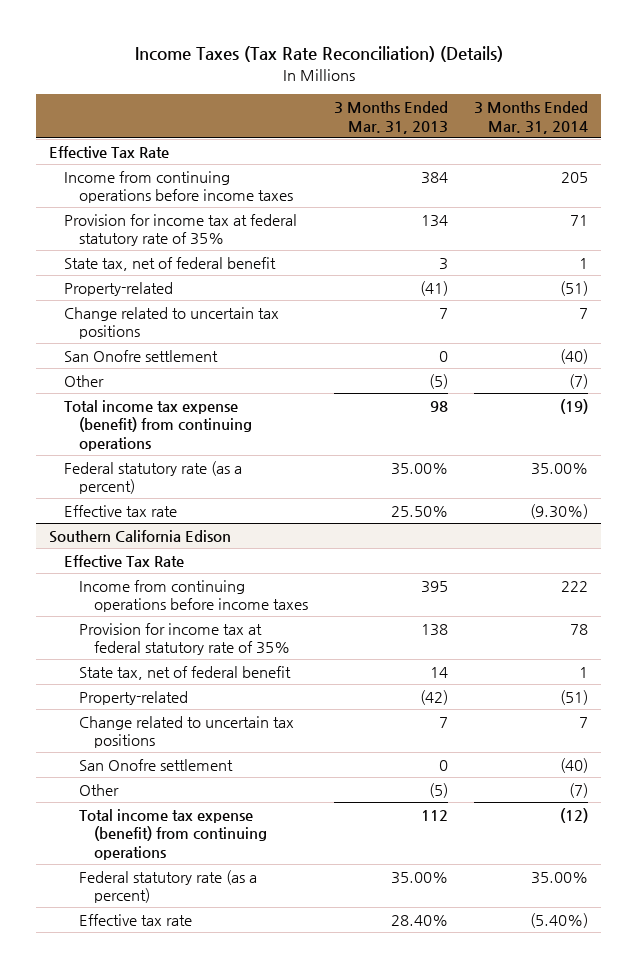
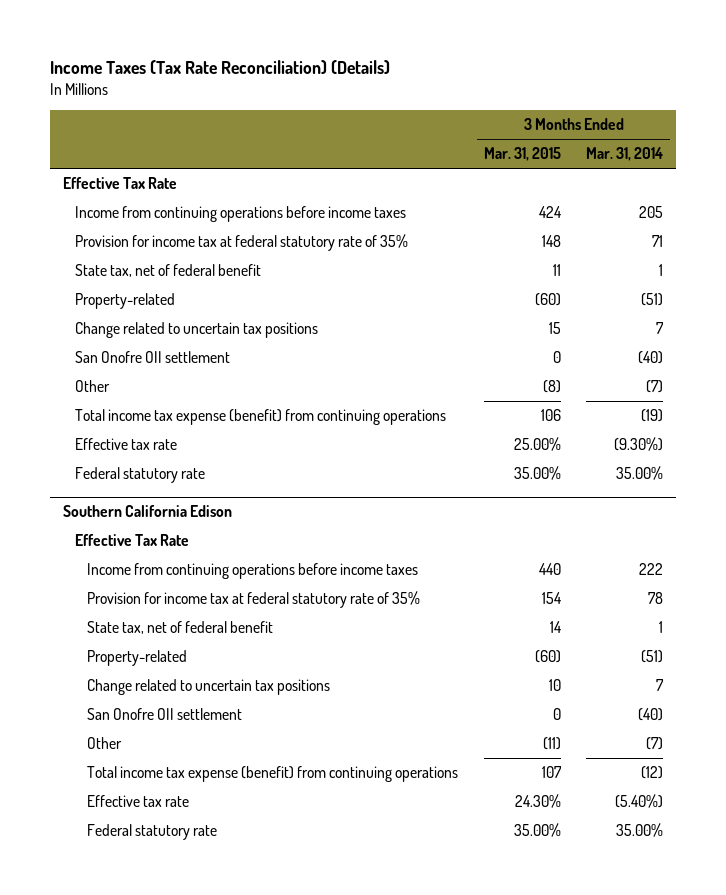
- | 3 Months Ended Mar. 31, 2013 | 3 Months Ended Mar. 31, 2014
+ | 3 Months Ended Mar. 31, 2015 | 3 Months Ended Mar. 31, 2014
- San Onofre settlement | 0 | (40)
+ San Onofre OII settlement | 0 | (40)
- Federal statutory rate (as a percent) | 35.00% | 35.00%
+ Federal statutory rate | 35.00% | 35.00%
@ Southern California Edison
- San Onofre settlement | 0 | (40)
+ San Onofre OII settlement | 0 | (40)
- Federal statutory rate (as a percent) | 35.00% | 35.00%
+ Federal statutory rate | 35.00% | 35.00%

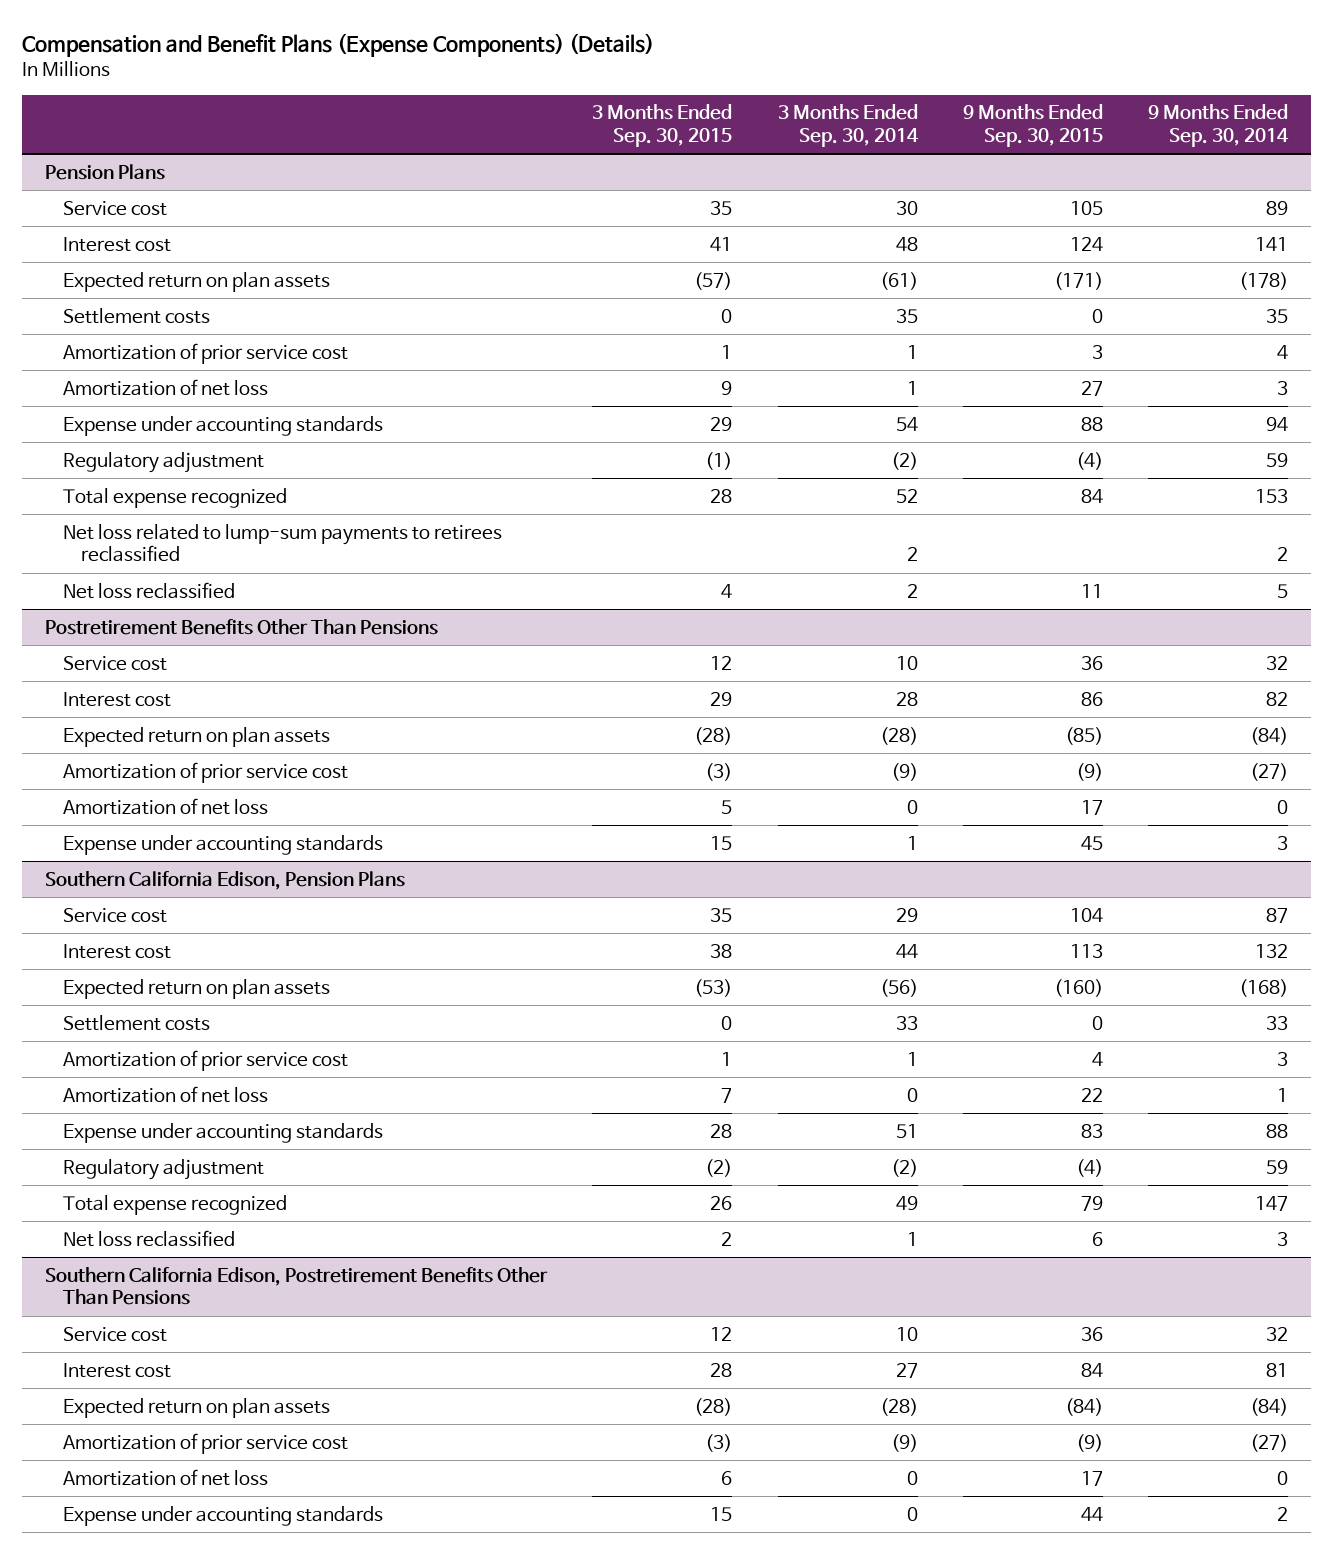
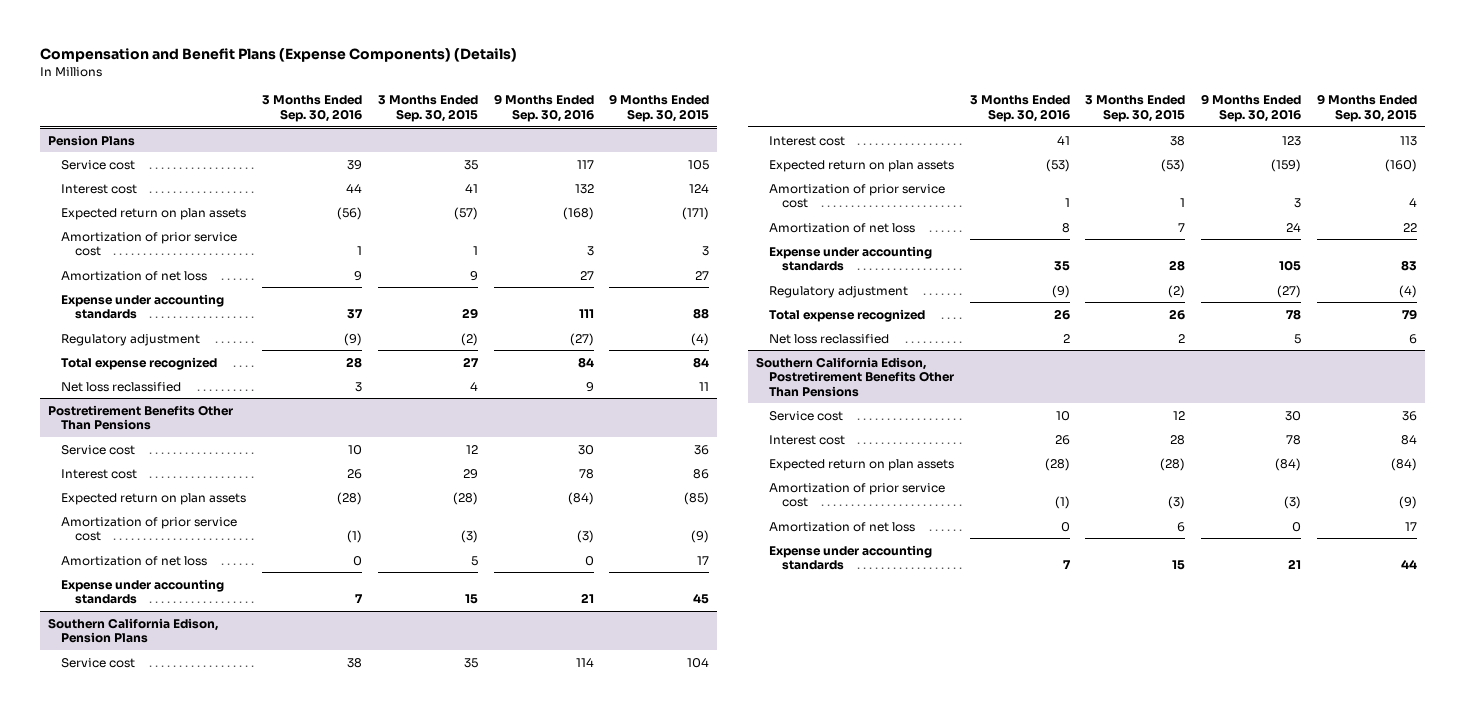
- | 3 Months Ended Sep. 30, 2015 | 3 Months Ended Sep. 30, 2014 | 9 Months Ended Sep. 30, 2015 | 9 Months Ended Sep. 30, 2014
+ | 3 Months Ended Sep. 30, 2016 | 3 Months Ended Sep. 30, 2015 | 9 Months Ended Sep. 30, 2016 | 9 Months Ended Sep. 30, 2015
@ Pension Plans
- Settlement costs | 0 | 35 | 0 | 35
- Regulatory adjustment | (1) | (2) | (4) | 59
- Total expense recognized | 28 | 52 | 84 | 153
- Net loss related to lump-sum payments to retirees reclassified | | 2 | | 2
+ Regulatory adjustment | (9) | (2) | (27) | (4)
+ Total expense recognized | 28 | 27 | 84 | 84
@ Southern California Edison, Pension Plans
- Settlement costs | 0 | 33 | 0 | 33

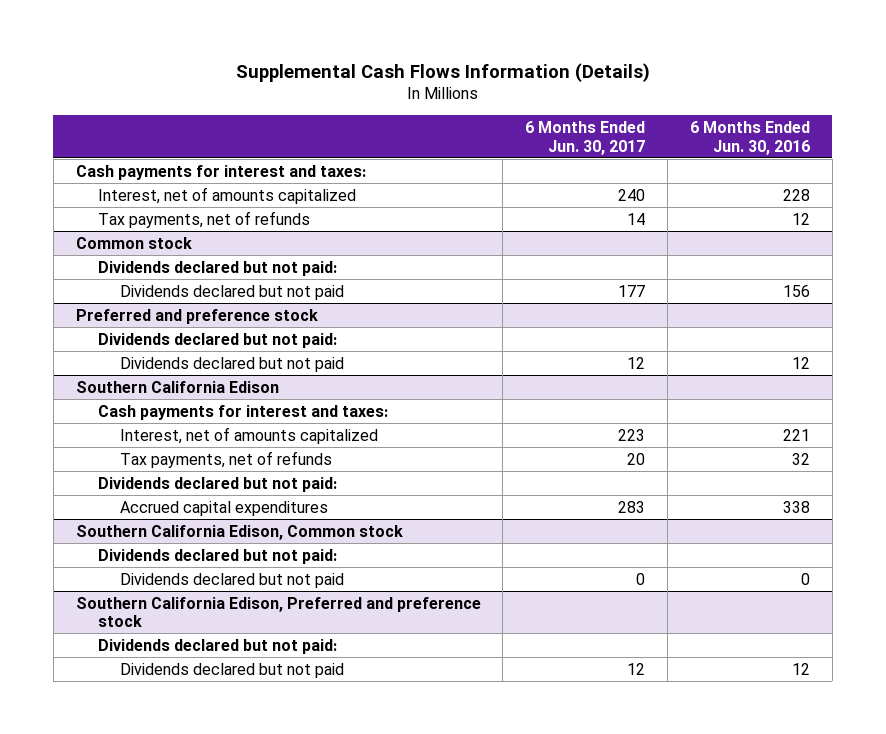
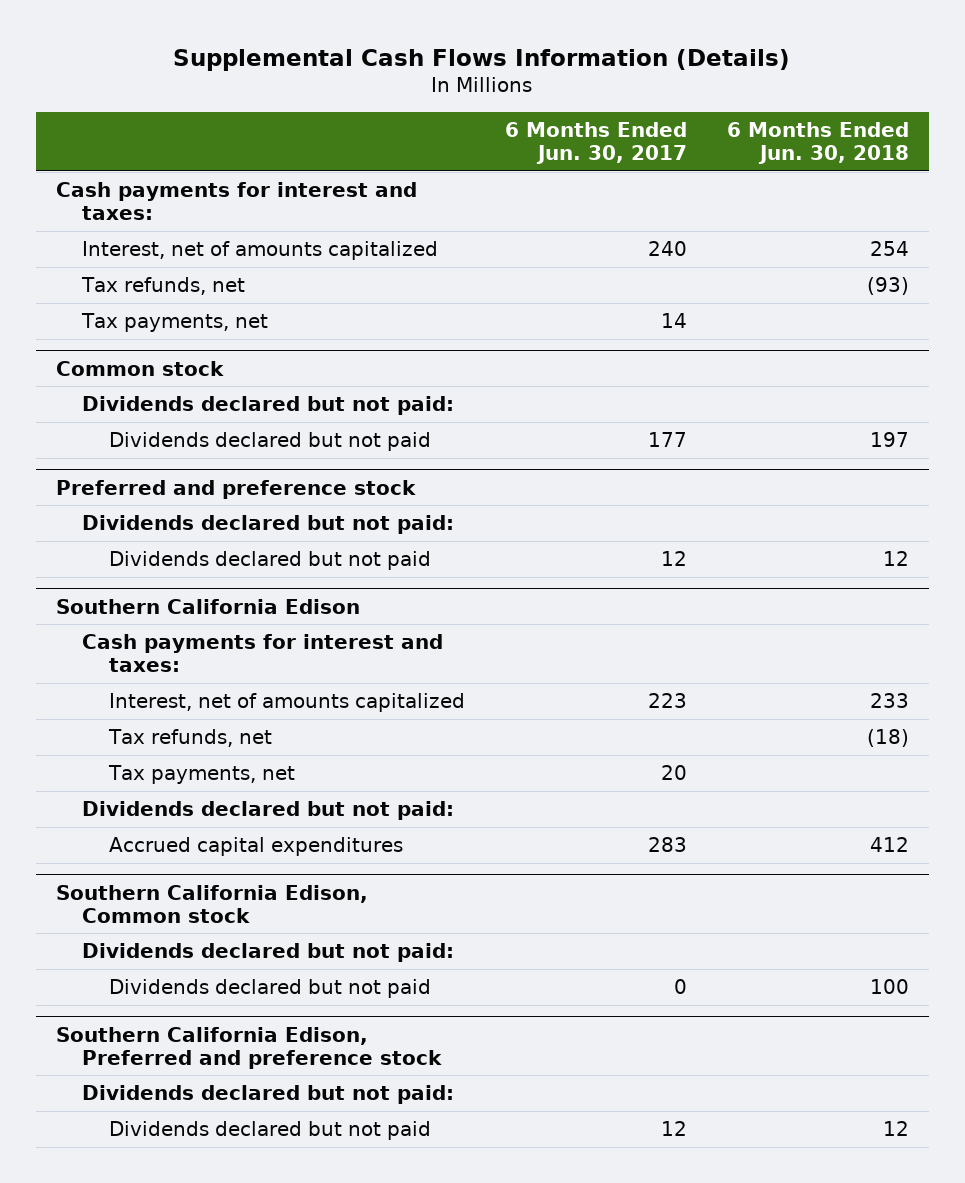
- | 6 Months Ended Jun. 30, 2017 | 6 Months Ended Jun. 30, 2016
+ | 6 Months Ended Jun. 30, 2017 | 6 Months Ended Jun. 30, 2018
- Tax payments, net of refunds | 14 | 12
+ Tax refunds, net | | (93)
+ Tax payments, net | 14 |
@ Southern California Edison
- Tax payments, net of refunds | 20 | 32
+ Tax refunds, net | | (18)
+ Tax payments, net | 20 |

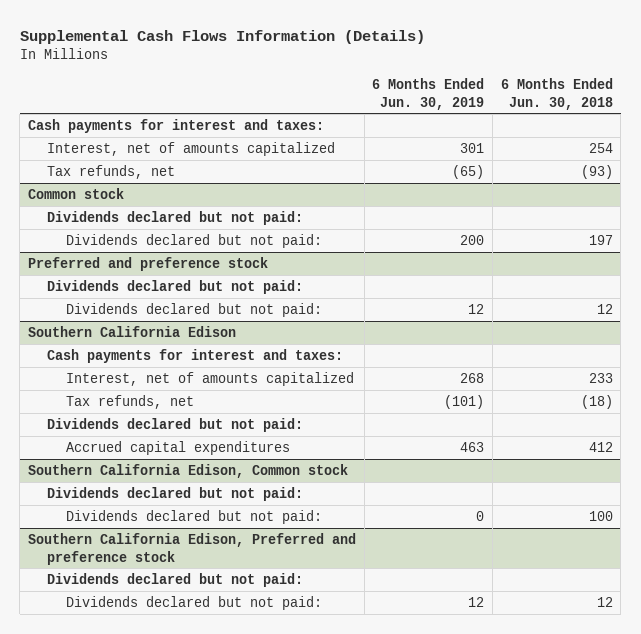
- | 6 Months Ended Jun. 30, 2017 | 6 Months Ended Jun. 30, 2018
+ | 6 Months Ended Jun. 30, 2019 | 6 Months Ended Jun. 30, 2018
- Tax payments, net | 14 |
@ Common stock
- Dividends declared but not paid | 177 | 197
+ Dividends declared but not paid: | 200 | 197
@ Preferred and preference stock
- Dividends declared but not paid | 12 | 12
+ Dividends declared but not paid: | 12 | 12
@ Southern California Edison
- Tax payments, net | 20 |
@ Southern California Edison, Common stock
- Dividends declared but not paid | 0 | 100
+ Dividends declared but not paid: | 0 | 100
@ Southern California Edison, Preferred and preference stock
- Dividends declared but not paid | 12 | 12
+ Dividends declared but not paid: | 12 | 12

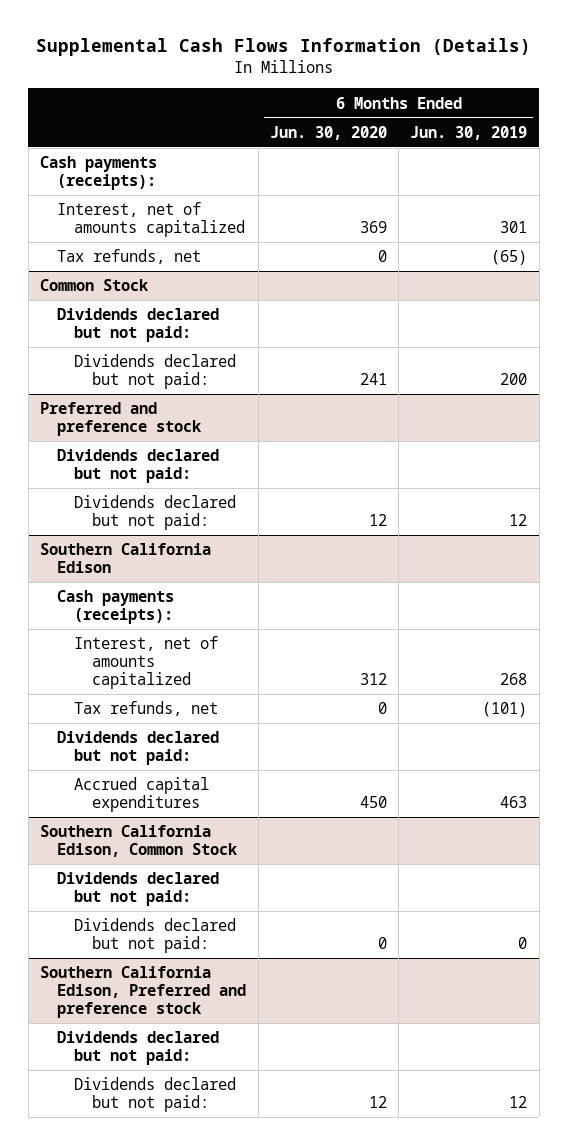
- | 6 Months Ended Jun. 30, 2019 | 6 Months Ended Jun. 30, 2018
+ | 6 Months Ended Jun. 30, 2020 | 6 Months Ended Jun. 30, 2019
- Cash payments for interest and taxes:
+ Cash payments (receipts):
- Common stock
+ Common Stock
@ Southern California Edison
- Cash payments for interest and taxes:
+ Cash payments (receipts):
- Southern California Edison, Common stock
+ Southern California Edison, Common Stock

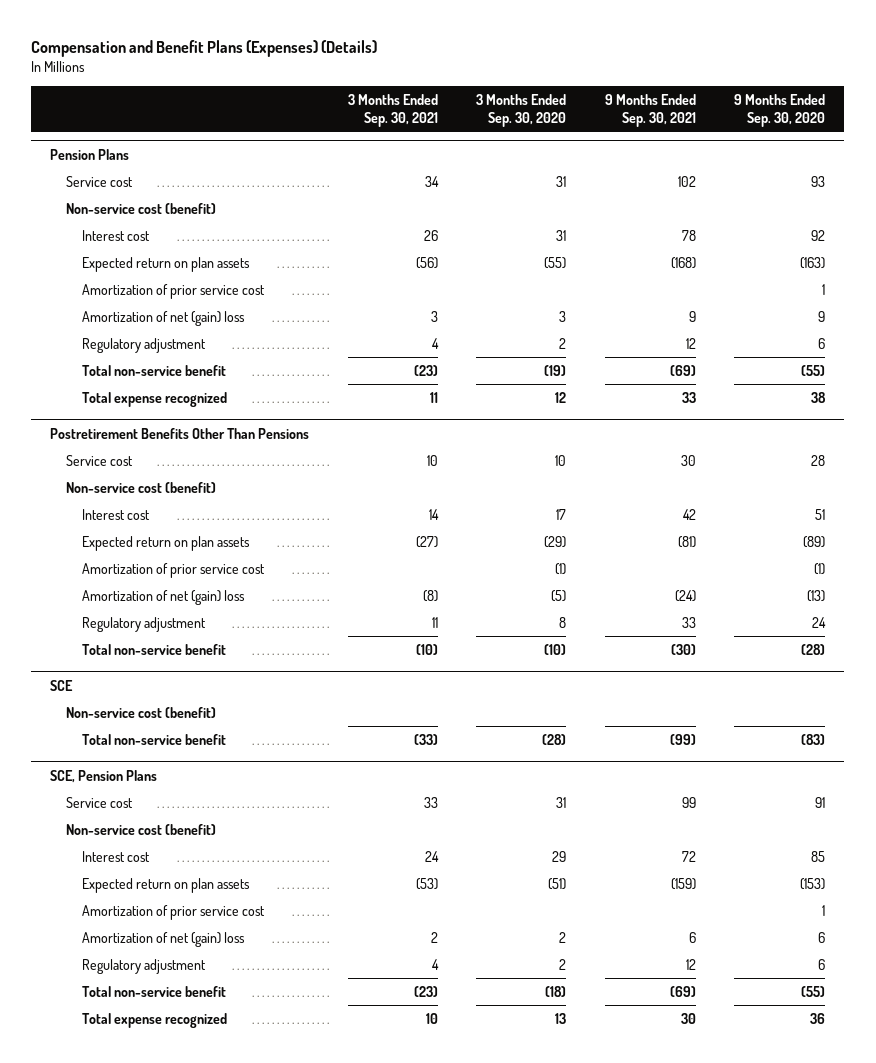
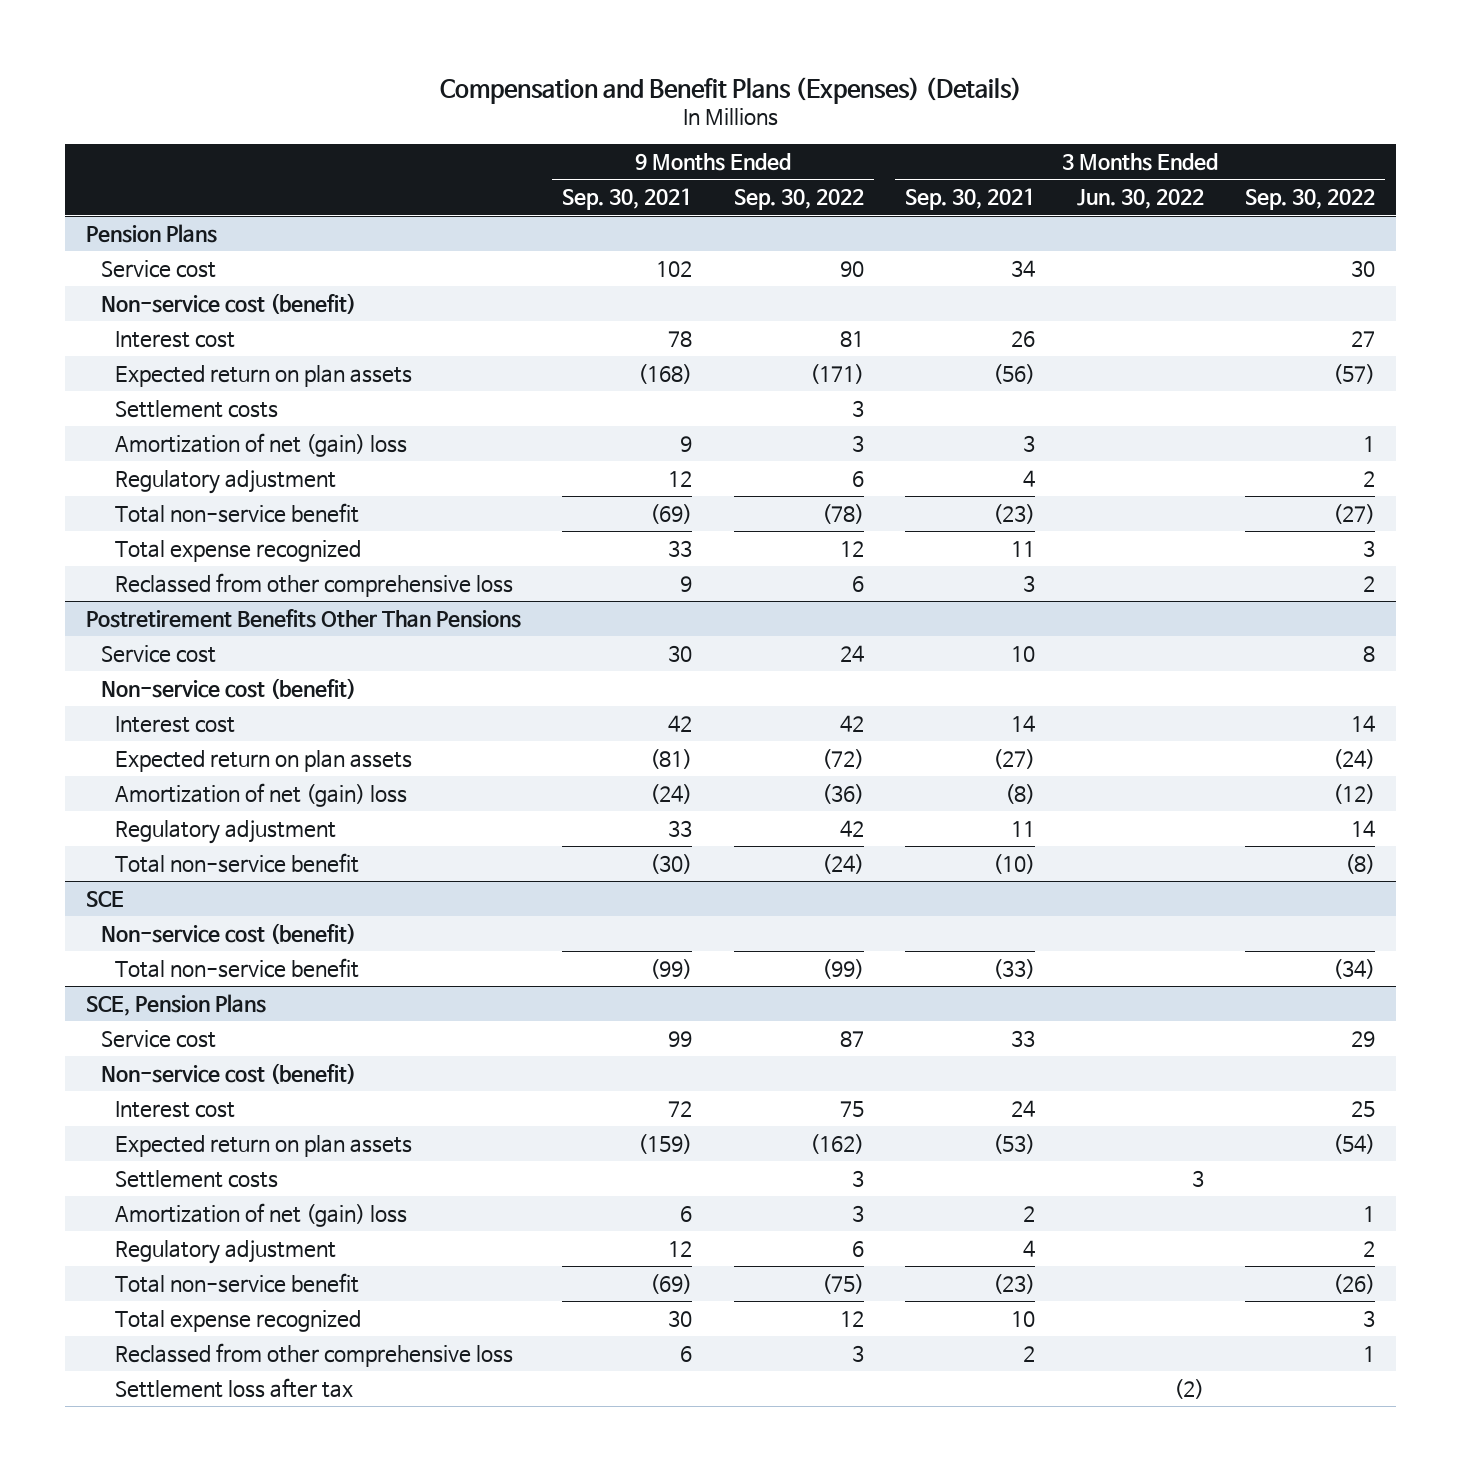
- | 3 Months Ended Sep. 30, 2021 | 3 Months Ended Sep. 30, 2020 | 9 Months Ended Sep. 30, 2021 | 9 Months Ended Sep. 30, 2020
+ | 9 Months Ended Sep. 30, 2021 | 9 Months Ended Sep. 30, 2022 | 3 Months Ended Sep. 30, 2021 | 3 Months Ended Jun. 30, 2022 | 3 Months Ended Sep. 30, 2022
@ Pension Plans
- Amortization of prior service cost | | | | 1
+ Settlement costs | | 3 | | |
+ Reclassed from other comprehensive loss | 9 | 6 | 3 | | 2
@ Postretirement Benefits Other Than Pensions
- Amortization of prior service cost | | (1) | | (1)
@ SCE, Pension Plans
- Amortization of prior service cost | | | | 1
+ Settlement costs | | 3 | | 3 |
+ Reclassed from other comprehensive loss | 6 | 3 | 2 | | 1
+ Settlement loss after tax | | | | (2) |

